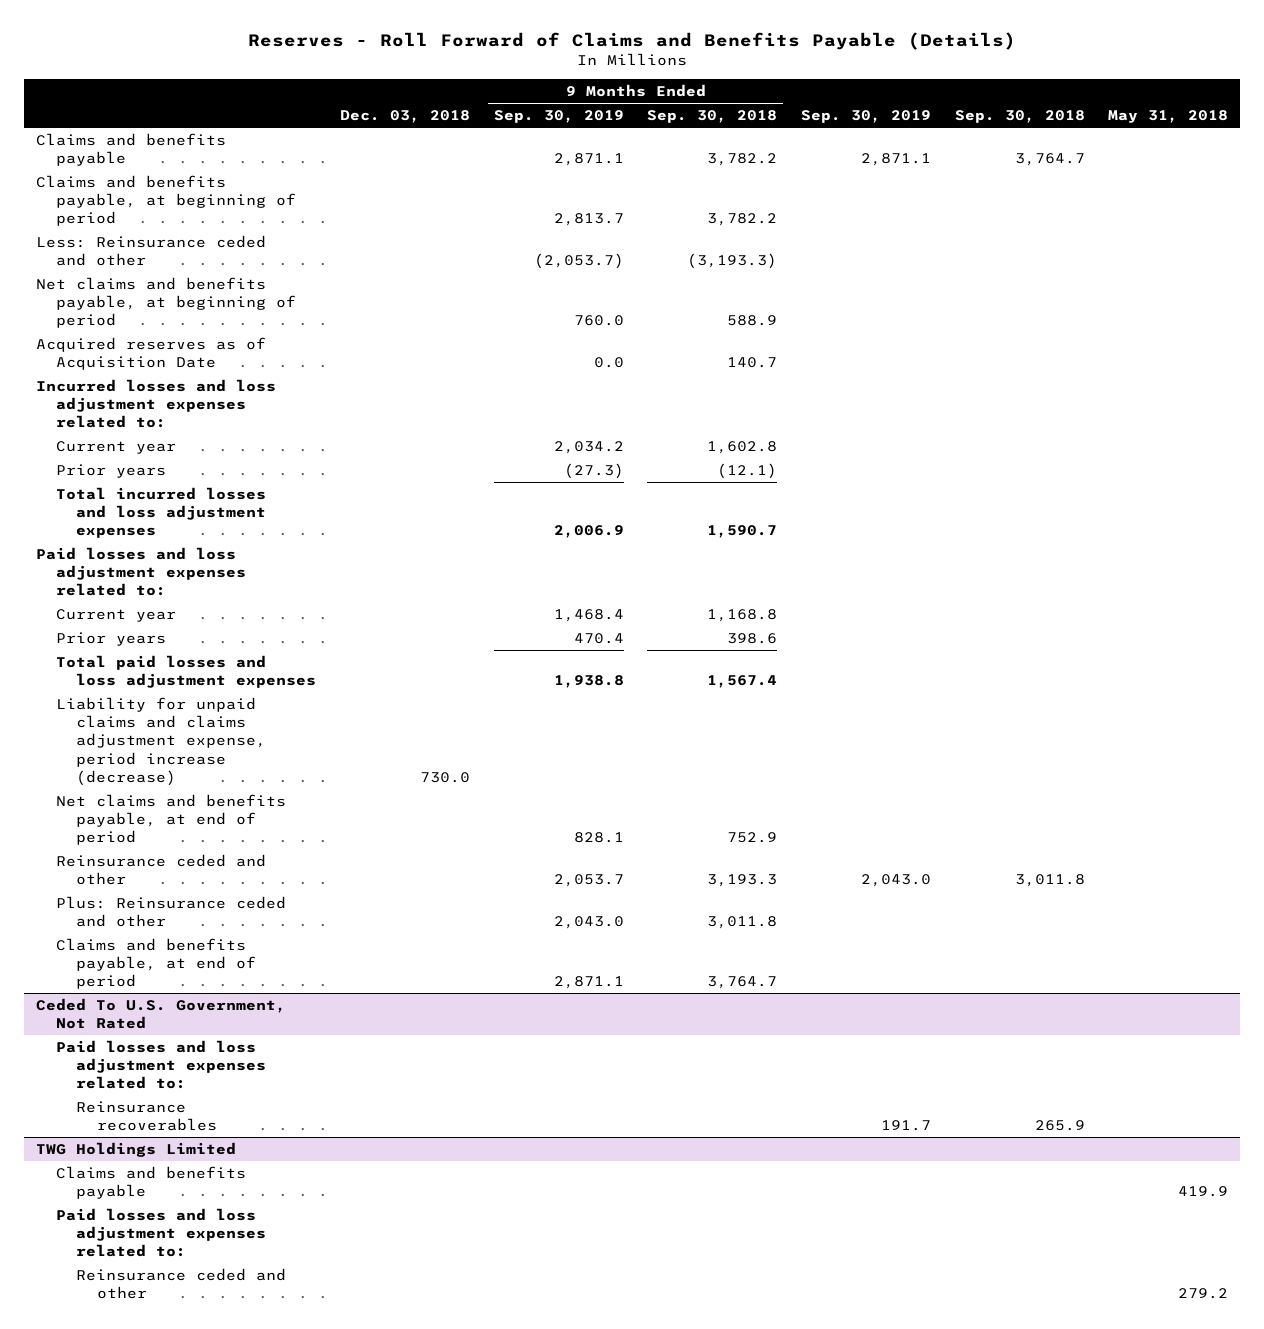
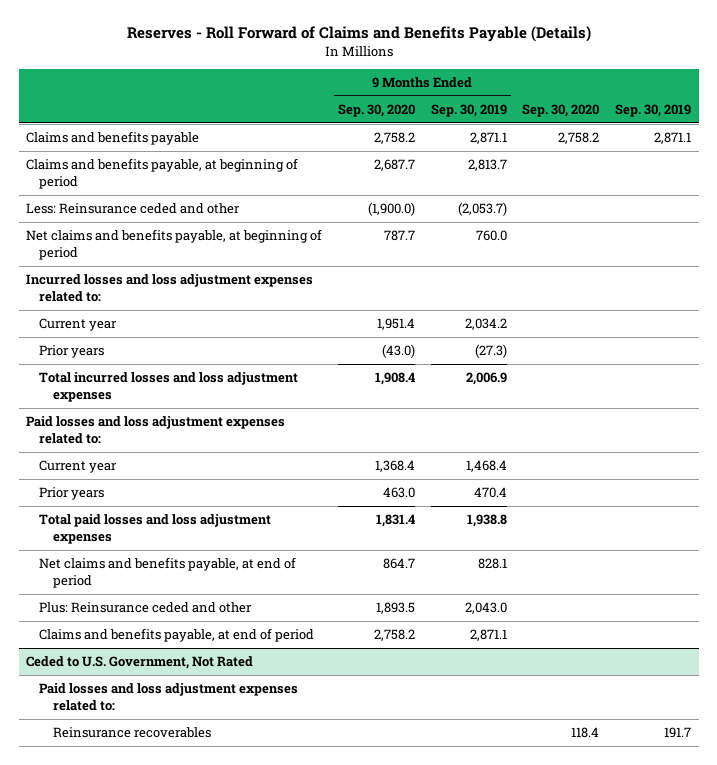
- | Dec. 03, 2018 | 9 Months Ended Sep. 30, 2019 | 9 Months Ended Sep. 30, 2018 | Sep. 30, 2019 | Sep. 30, 2018 | May 31, 2018
+ | 9 Months Ended Sep. 30, 2020 | 9 Months Ended Sep. 30, 2019 | Sep. 30, 2020 | Sep. 30, 2019
- Acquired reserves as of Acquisition Date | | 0.0 | 140.7 | | |
- Liability for unpaid claims and claims adjustment expense, period increase (decrease) | 730.0 | | | | |
- Reinsurance ceded and other | | 2,053.7 | 3,193.3 | 2,043.0 | 3,011.8 |
- Ceded To U.S. Government, Not Rated
+ Ceded to U.S. Government, Not Rated
- TWG Holdings Limited
- Claims and benefits payable | | | | | | 419.9
- Paid losses and loss adjustment expenses related to:
- Reinsurance ceded and other | | | | | | 279.2

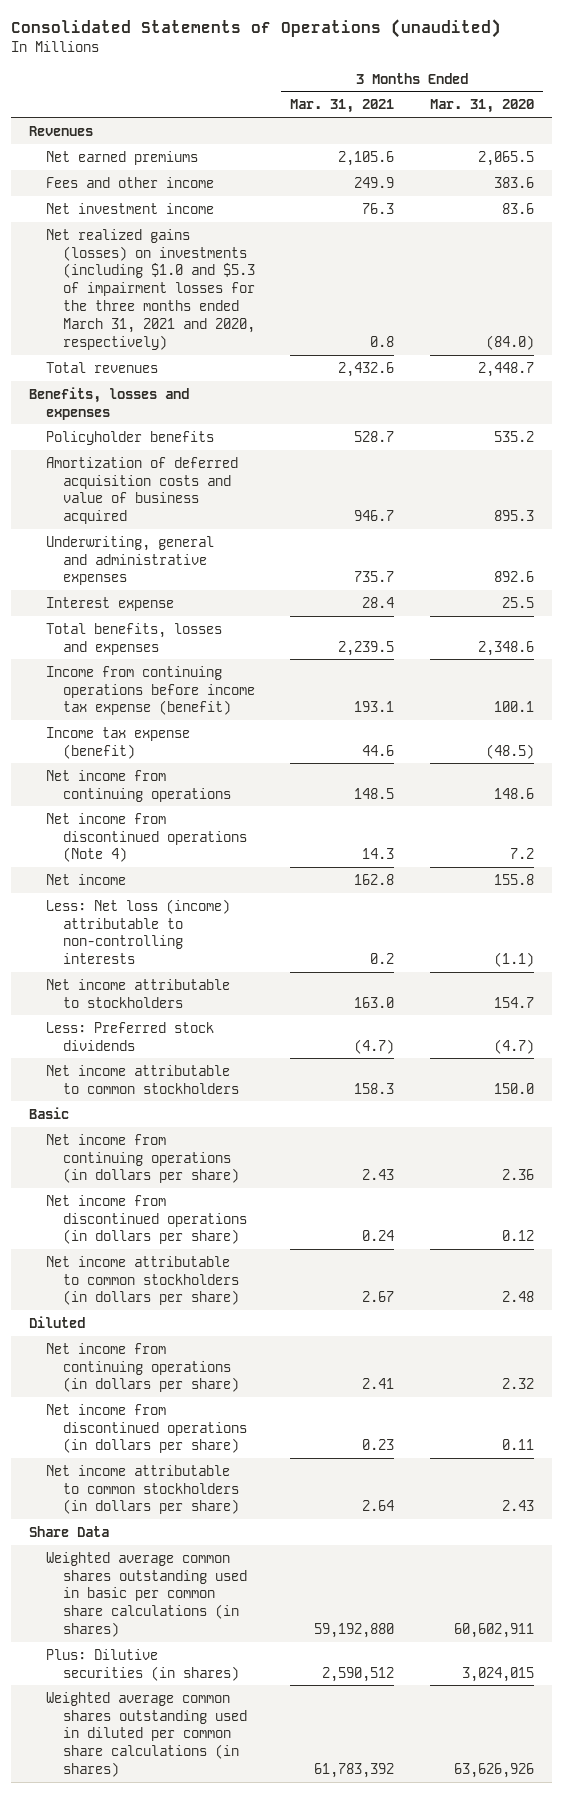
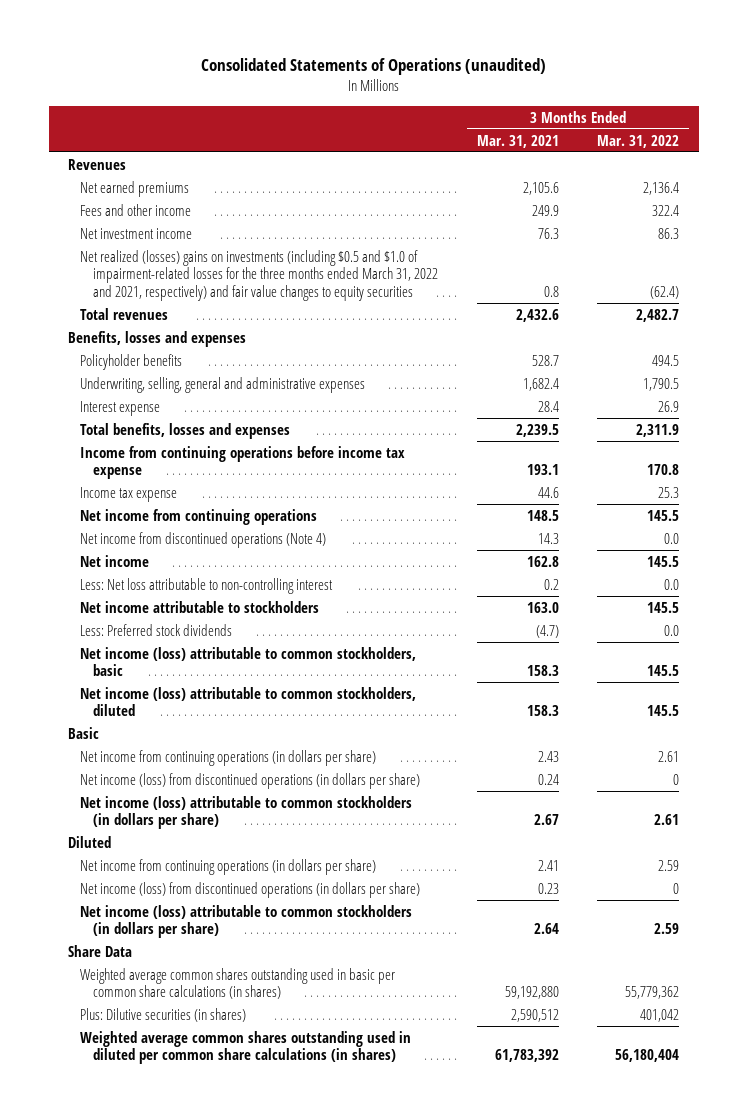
- | 3 Months Ended Mar. 31, 2021 | 3 Months Ended Mar. 31, 2020
+ | 3 Months Ended Mar. 31, 2021 | 3 Months Ended Mar. 31, 2022
- Net realized gains (losses) on investments (including $1.0 and $5.3 of impairment losses for the three months ended March 31, 2021 and 2020, respectively) | 0.8 | (84.0)
+ Net realized (losses) gains on investments (including $0.5 and $1.0 of impairment-related losses for the three months ended March 31, 2022 and 2021, respectively) and fair value changes to equity securities | 0.8 | (62.4)
- Amortization of deferred acquisition costs and value of business acquired | 946.7 | 895.3
- Underwriting, general and administrative expenses | 735.7 | 892.6
+ Underwriting, selling, general and administrative expenses | 1,682.4 | 1,790.5
- Income from continuing operations before income tax expense (benefit) | 193.1 | 100.1
- Income tax expense (benefit) | 44.6 | (48.5)
+ Income from continuing operations before income tax expense | 193.1 | 170.8
+ Income tax expense | 44.6 | 25.3
- Less: Net loss (income) attributable to non-controlling interests | 0.2 | (1.1)
+ Less: Net loss attributable to non-controlling interest | 0.2 | 0.0
- Net income attributable to common stockholders | 158.3 | 150.0
+ Net income (loss) attributable to common stockholders, basic | 158.3 | 145.5
+ Net income (loss) attributable to common stockholders, diluted | 158.3 | 145.5
- Net income from discontinued operations (in dollars per share) | 0.24 | 0.12
- Net income attributable to common stockholders (in dollars per share) | 2.67 | 2.48
+ Net income (loss) from discontinued operations (in dollars per share) | 0.24 | 0
+ Net income (loss) attributable to common stockholders (in dollars per share) | 2.67 | 2.61
- Net income from discontinued operations (in dollars per share) | 0.23 | 0.11
- Net income attributable to common stockholders (in dollars per share) | 2.64 | 2.43
+ Net income (loss) from discontinued operations (in dollars per share) | 0.23 | 0
+ Net income (loss) attributable to common stockholders (in dollars per share) | 2.64 | 2.59

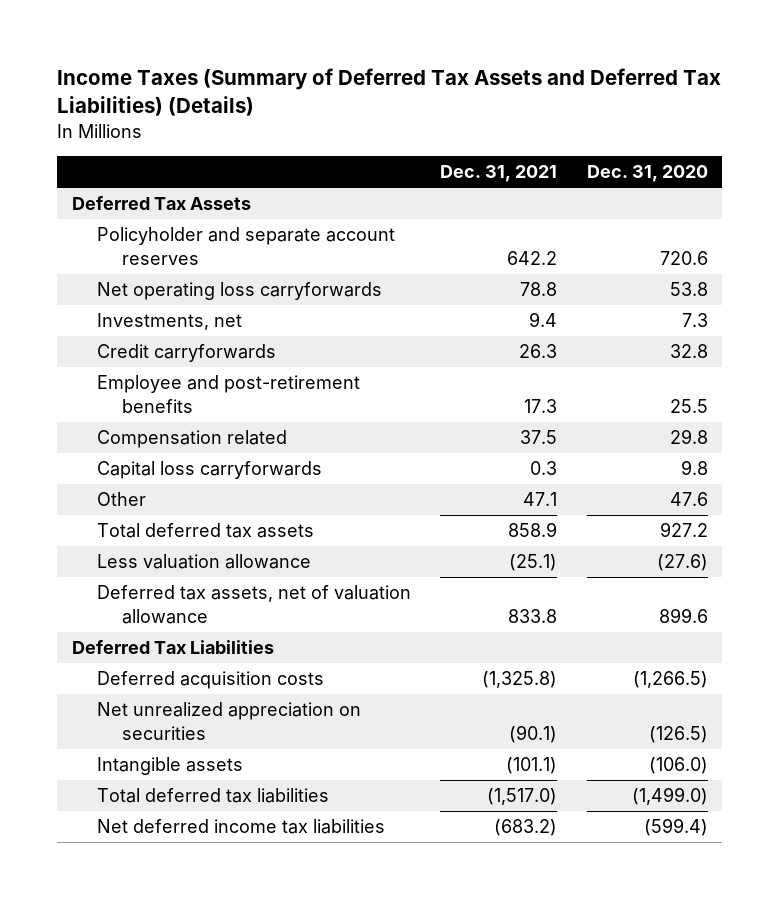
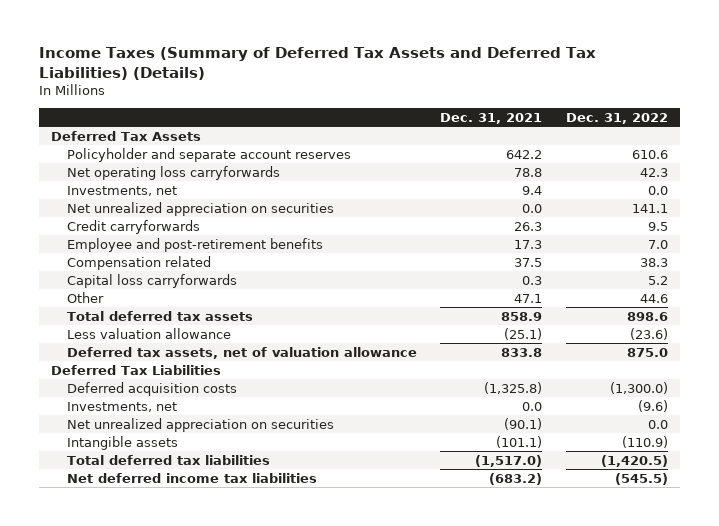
- | Dec. 31, 2021 | Dec. 31, 2020
+ | Dec. 31, 2021 | Dec. 31, 2022
+ Net unrealized appreciation on securities | 0.0 | 141.1
+ Investments, net | 0.0 | (9.6)

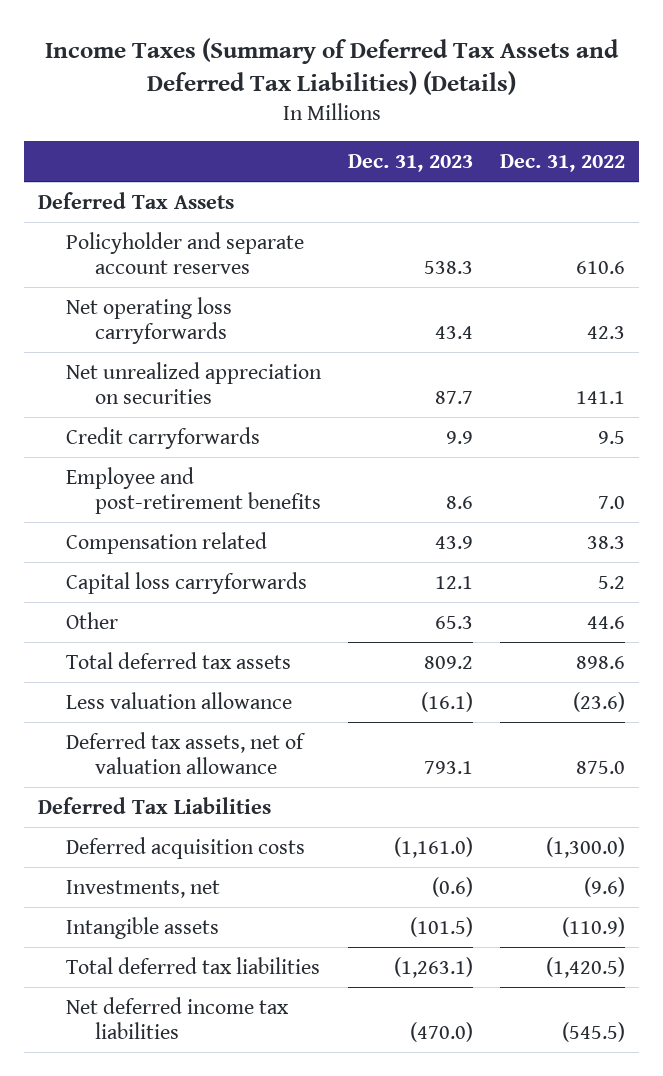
- | Dec. 31, 2021 | Dec. 31, 2022
+ | Dec. 31, 2023 | Dec. 31, 2022
- Investments, net | 9.4 | 0.0
- Net unrealized appreciation on securities | (90.1) | 0.0

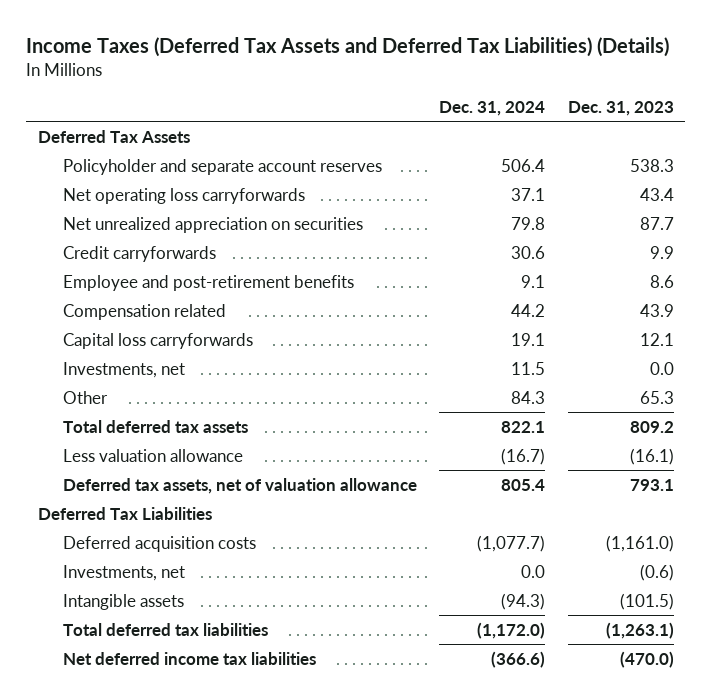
- Income Taxes (Summary of Deferred Tax Assets and Deferred Tax Liabilities) (Details)
+ Income Taxes (Deferred Tax Assets and Deferred Tax Liabilities) (Details)
- | Dec. 31, 2023 | Dec. 31, 2022
+ | Dec. 31, 2024 | Dec. 31, 2023
+ Investments, net | 11.5 | 0.0

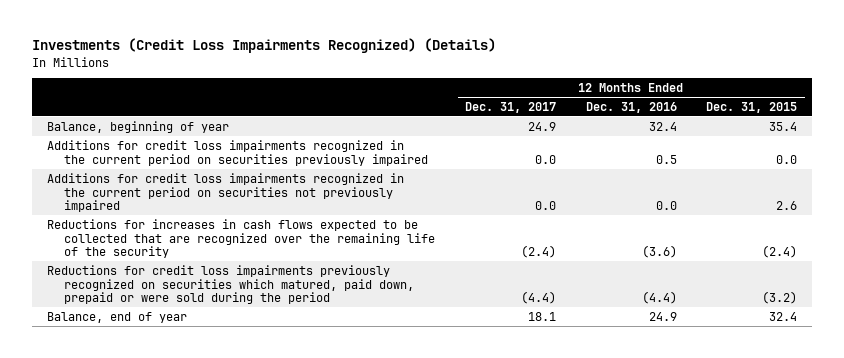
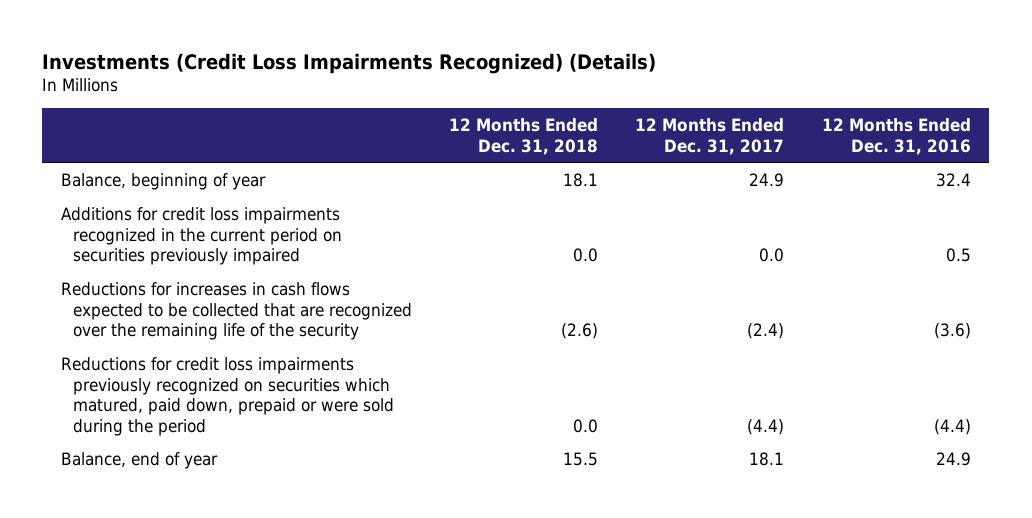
- | 12 Months Ended Dec. 31, 2017 | 12 Months Ended Dec. 31, 2016 | 12 Months Ended Dec. 31, 2015
+ | 12 Months Ended Dec. 31, 2018 | 12 Months Ended Dec. 31, 2017 | 12 Months Ended Dec. 31, 2016
- Additions for credit loss impairments recognized in the current period on securities not previously impaired | 0.0 | 0.0 | 2.6

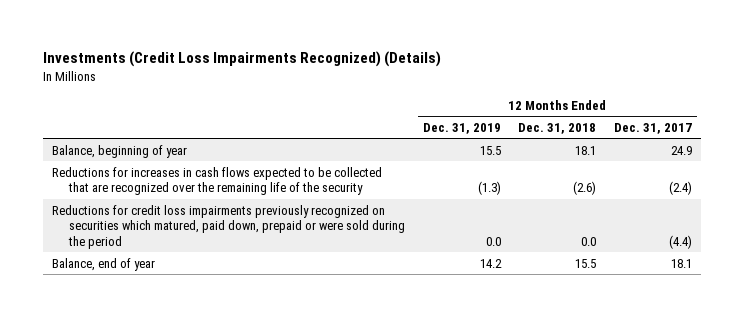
- | 12 Months Ended Dec. 31, 2018 | 12 Months Ended Dec. 31, 2017 | 12 Months Ended Dec. 31, 2016
+ | 12 Months Ended Dec. 31, 2019 | 12 Months Ended Dec. 31, 2018 | 12 Months Ended Dec. 31, 2017
- Additions for credit loss impairments recognized in the current period on securities previously impaired | 0.0 | 0.0 | 0.5

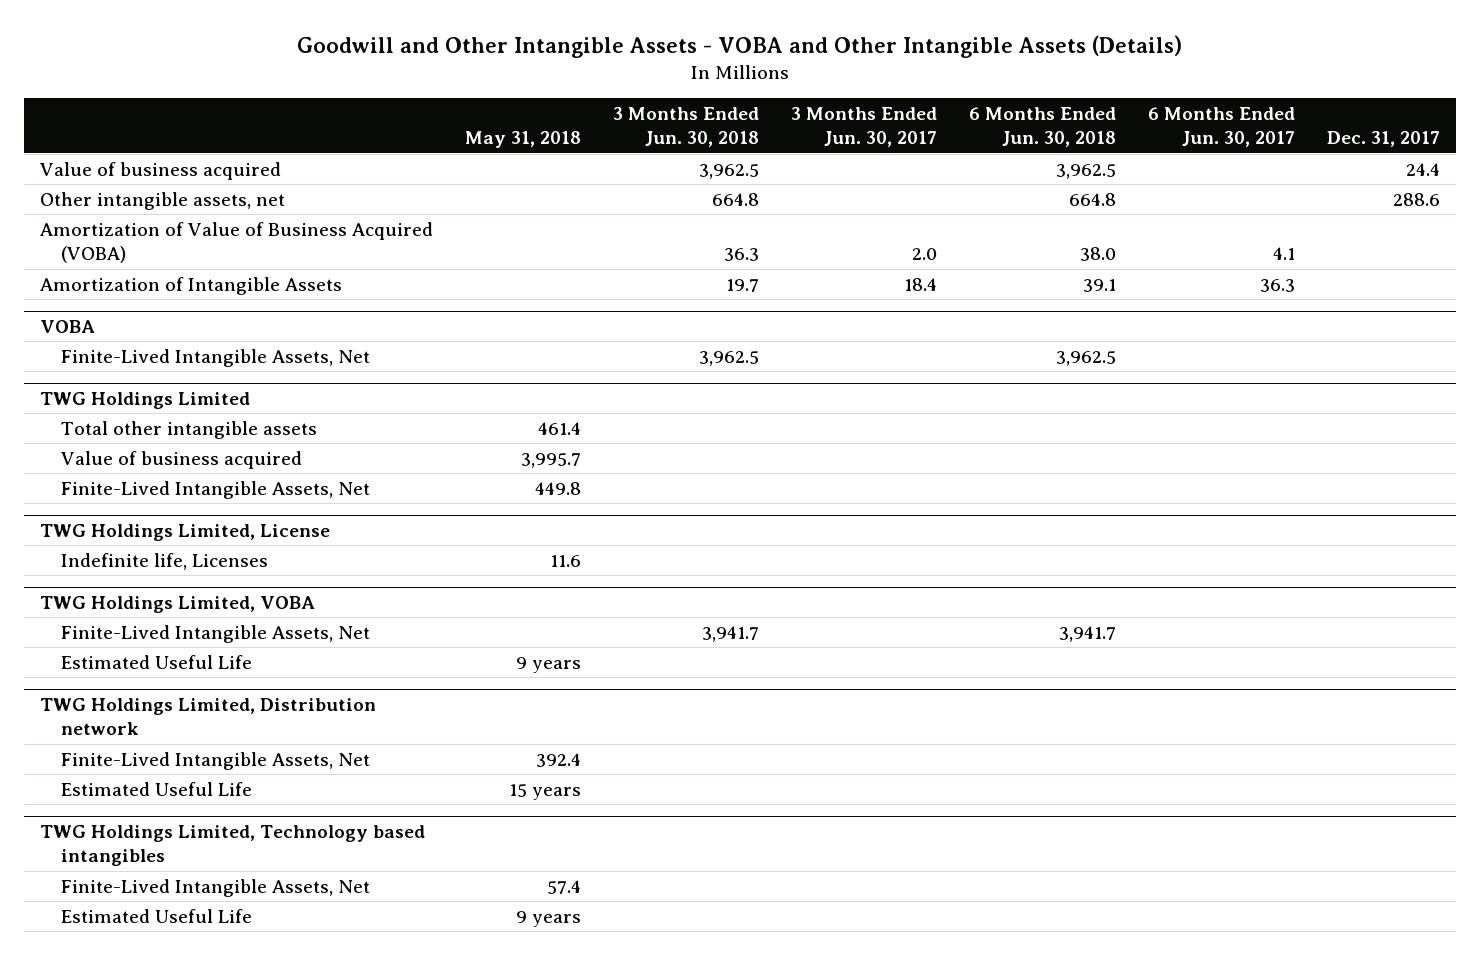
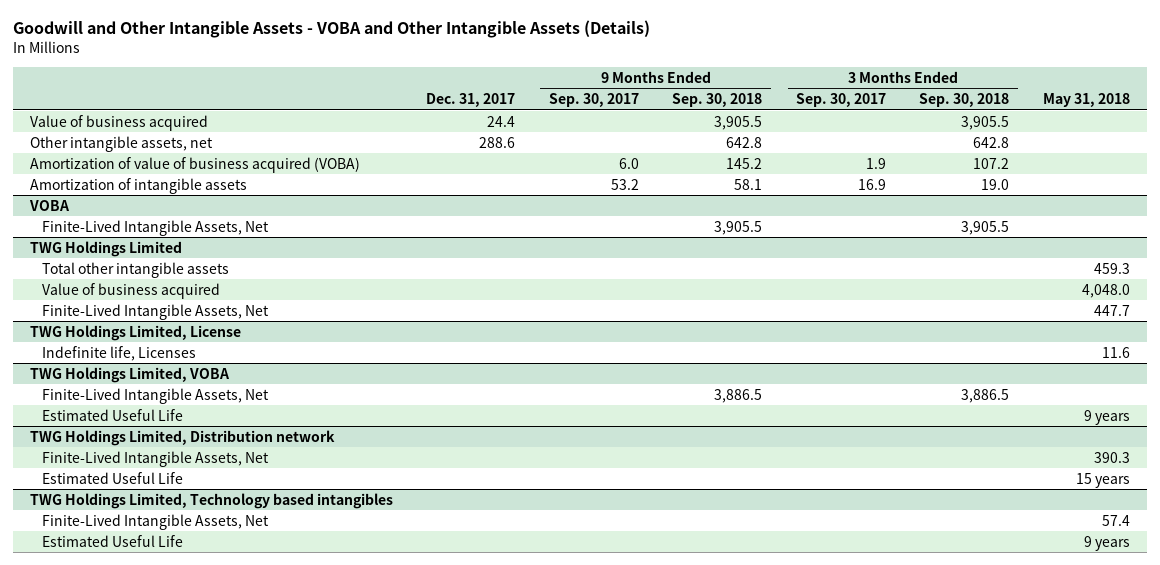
- | May 31, 2018 | 3 Months Ended Jun. 30, 2018 | 3 Months Ended Jun. 30, 2017 | 6 Months Ended Jun. 30, 2018 | 6 Months Ended Jun. 30, 2017 | Dec. 31, 2017
+ | Dec. 31, 2017 | 9 Months Ended Sep. 30, 2017 | 9 Months Ended Sep. 30, 2018 | 3 Months Ended Sep. 30, 2017 | 3 Months Ended Sep. 30, 2018 | May 31, 2018
- Amortization of Value of Business Acquired (VOBA) | | 36.3 | 2.0 | 38.0 | 4.1 |
- Amortization of Intangible Assets | | 19.7 | 18.4 | 39.1 | 36.3 |
+ Amortization of value of business acquired (VOBA) | | 6.0 | 145.2 | 1.9 | 107.2 |
+ Amortization of intangible assets | | 53.2 | 58.1 | 16.9 | 19.0 |
@ TWG Holdings Limited
- Total other intangible assets | 461.4 | | | | |
- Value of business acquired | 3,995.7 | | | | |
- Finite-Lived Intangible Assets, Net | 449.8 | | | | |
+ Total other intangible assets | | | | | | 459.3
+ Value of business acquired | | | | | | 4,048.0
+ Finite-Lived Intangible Assets, Net | | | | | | 447.7
@ TWG Holdings Limited, Distribution network
- Finite-Lived Intangible Assets, Net | 392.4 | | | | |
+ Finite-Lived Intangible Assets, Net | | | | | | 390.3

